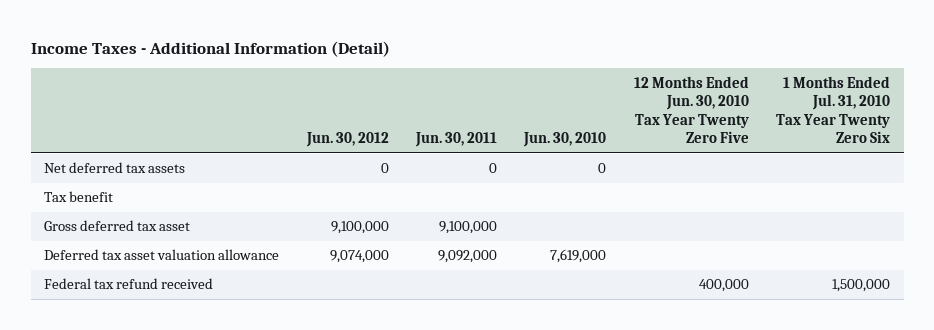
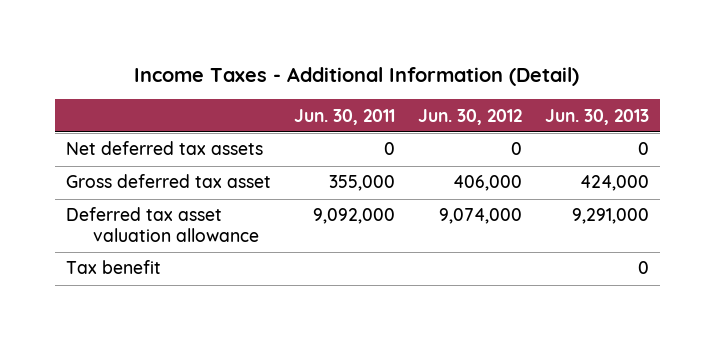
- | Jun. 30, 2012 | Jun. 30, 2011 | Jun. 30, 2010 | 12 Months Ended Jun. 30, 2010 Tax Year Twenty Zero Five | 1 Months Ended Jul. 31, 2010 Tax Year Twenty Zero Six
+ | Jun. 30, 2011 | Jun. 30, 2012 | Jun. 30, 2013
- Gross deferred tax asset | 9,100,000 | 9,100,000 | | |
+ Gross deferred tax asset | 355,000 | 406,000 | 424,000
- Federal tax refund received | | | | 400,000 | 1,500,000
moved down: Tax benefit | | | 0

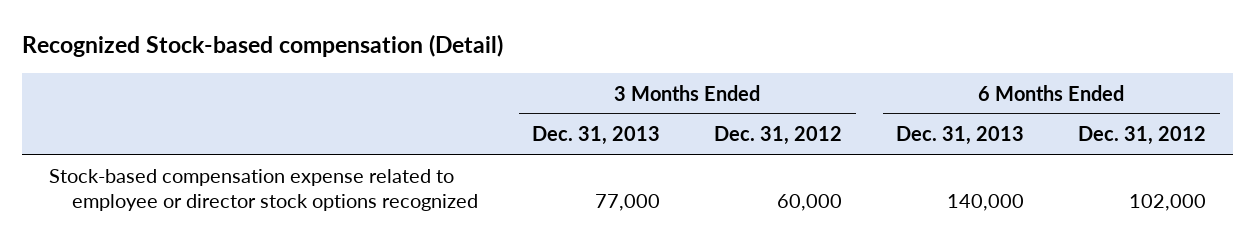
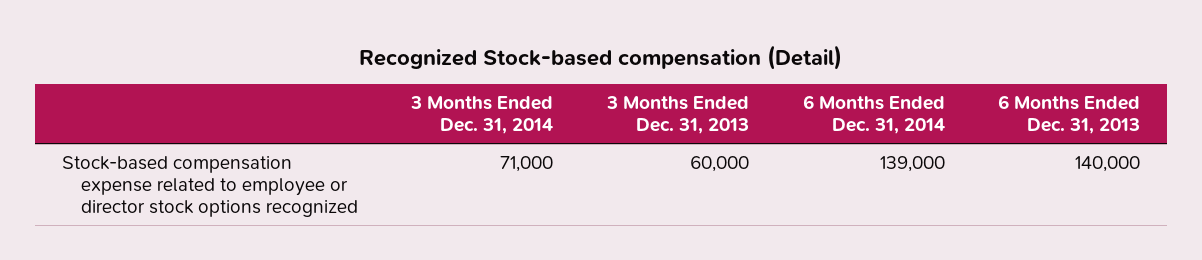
- | 3 Months Ended Dec. 31, 2013 | 3 Months Ended Dec. 31, 2012 | 6 Months Ended Dec. 31, 2013 | 6 Months Ended Dec. 31, 2012
+ | 3 Months Ended Dec. 31, 2014 | 3 Months Ended Dec. 31, 2013 | 6 Months Ended Dec. 31, 2014 | 6 Months Ended Dec. 31, 2013
- Stock-based compensation expense related to employee or director stock options recognized | 77,000 | 60,000 | 140,000 | 102,000
+ Stock-based compensation expense related to employee or director stock options recognized | 71,000 | 60,000 | 139,000 | 140,000

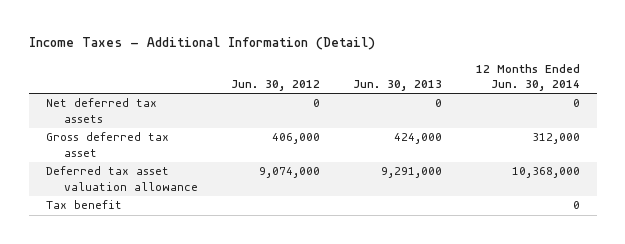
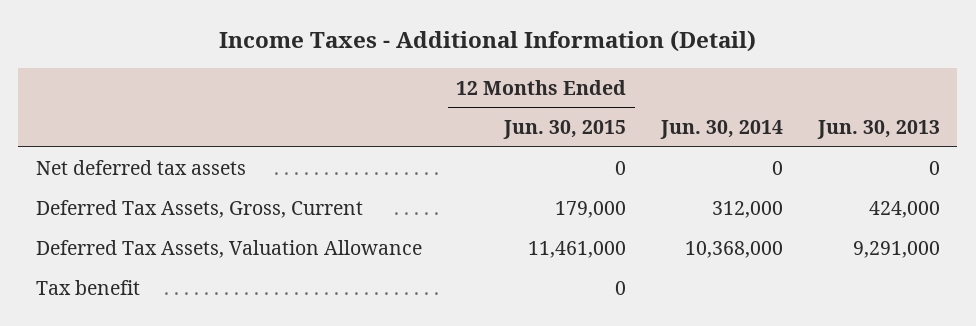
- | Jun. 30, 2012 | Jun. 30, 2013 | 12 Months Ended Jun. 30, 2014
+ | 12 Months Ended Jun. 30, 2015 | Jun. 30, 2014 | Jun. 30, 2013
- Gross deferred tax asset | 406,000 | 424,000 | 312,000
- Deferred tax asset valuation allowance | 9,074,000 | 9,291,000 | 10,368,000
+ Deferred Tax Assets, Gross, Current | 179,000 | 312,000 | 424,000
+ Deferred Tax Assets, Valuation Allowance | 11,461,000 | 10,368,000 | 9,291,000

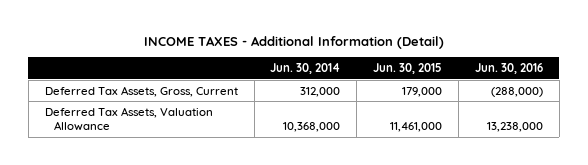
- Income Taxes - Additional Information (Detail)
+ INCOME TAXES - Additional Information (Detail)
- | 12 Months Ended Jun. 30, 2015 | Jun. 30, 2014 | Jun. 30, 2013
+ | Jun. 30, 2014 | Jun. 30, 2015 | Jun. 30, 2016
- Net deferred tax assets | 0 | 0 | 0
- Tax benefit | 0 | |

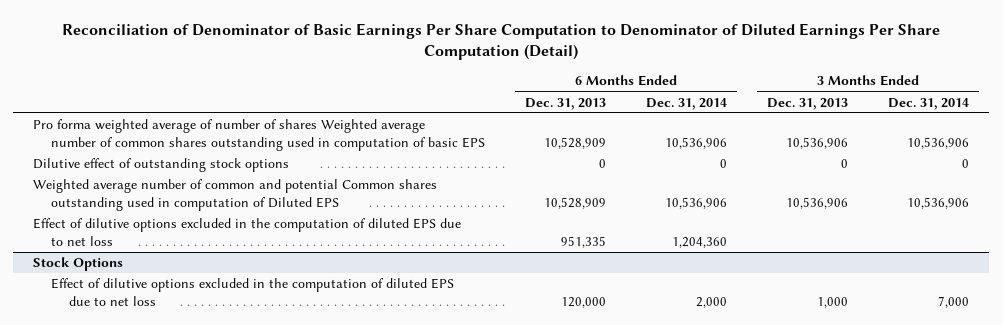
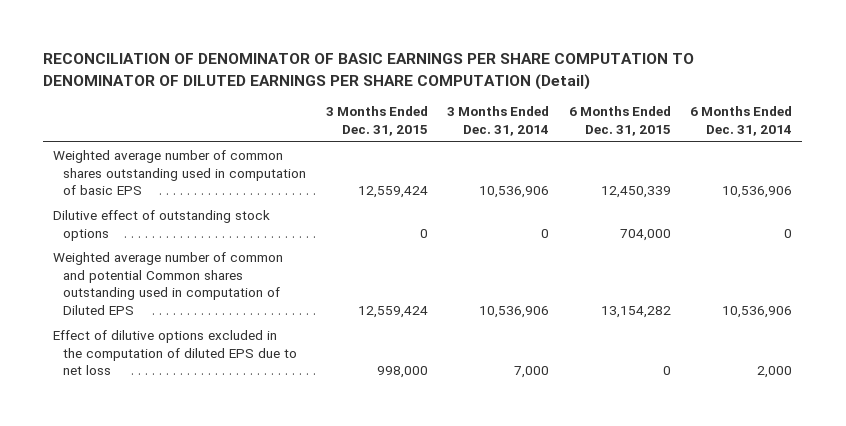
- Reconciliation of Denominator of Basic Earnings Per Share Computation to Denominator of Diluted Earnings Per Share Computation (Detail)
+ RECONCILIATION OF DENOMINATOR OF BASIC EARNINGS PER SHARE COMPUTATION TO DENOMINATOR OF DILUTED EARNINGS PER SHARE COMPUTATION (Detail)
- | 6 Months Ended Dec. 31, 2013 | 6 Months Ended Dec. 31, 2014 | 3 Months Ended Dec. 31, 2013 | 3 Months Ended Dec. 31, 2014
+ | 3 Months Ended Dec. 31, 2015 | 3 Months Ended Dec. 31, 2014 | 6 Months Ended Dec. 31, 2015 | 6 Months Ended Dec. 31, 2014
- Pro forma weighted average of number of shares Weighted average number of common shares outstanding used in computation of basic EPS | 10,528,909 | 10,536,906 | 10,536,906 | 10,536,906
+ Weighted average number of common shares outstanding used in computation of basic EPS | 12,559,424 | 10,536,906 | 12,450,339 | 10,536,906
- Effect of dilutive options excluded in the computation of diluted EPS due to net loss | 951,335 | 1,204,360 | |
- Stock Options

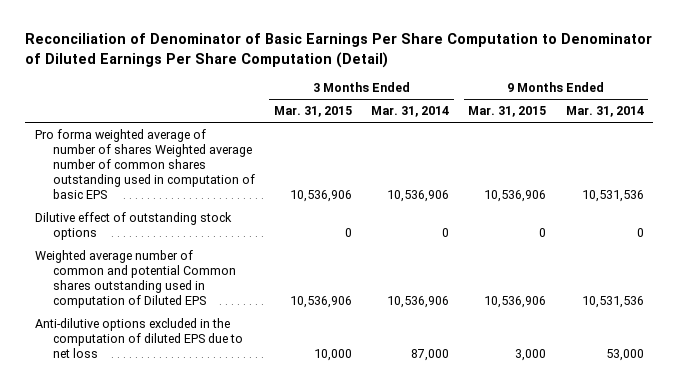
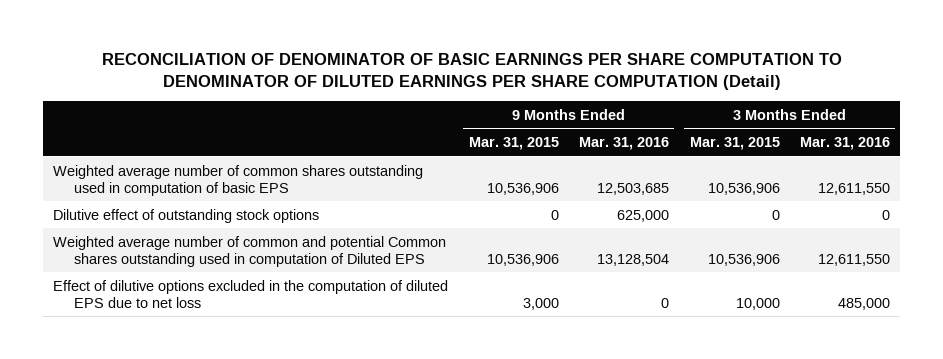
- Reconciliation of Denominator of Basic Earnings Per Share Computation to Denominator of Diluted Earnings Per Share Computation (Detail)
+ RECONCILIATION OF DENOMINATOR OF BASIC EARNINGS PER SHARE COMPUTATION TO DENOMINATOR OF DILUTED EARNINGS PER SHARE COMPUTATION (Detail)
- | 3 Months Ended Mar. 31, 2015 | 3 Months Ended Mar. 31, 2014 | 9 Months Ended Mar. 31, 2015 | 9 Months Ended Mar. 31, 2014
+ | 9 Months Ended Mar. 31, 2015 | 9 Months Ended Mar. 31, 2016 | 3 Months Ended Mar. 31, 2015 | 3 Months Ended Mar. 31, 2016
- Pro forma weighted average of number of shares Weighted average number of common shares outstanding used in computation of basic EPS | 10,536,906 | 10,536,906 | 10,536,906 | 10,531,536
+ Weighted average number of common shares outstanding used in computation of basic EPS | 10,536,906 | 12,503,685 | 10,536,906 | 12,611,550
- Anti-dilutive options excluded in the computation of diluted EPS due to net loss | 10,000 | 87,000 | 3,000 | 53,000
+ Effect of dilutive options excluded in the computation of diluted EPS due to net loss | 3,000 | 0 | 10,000 | 485,000

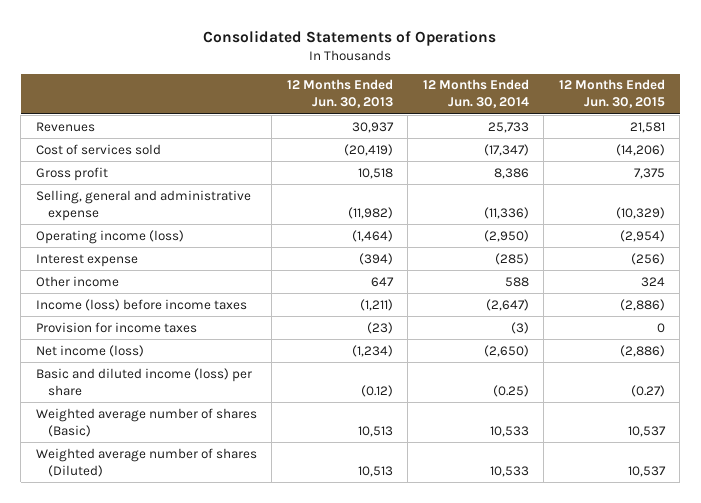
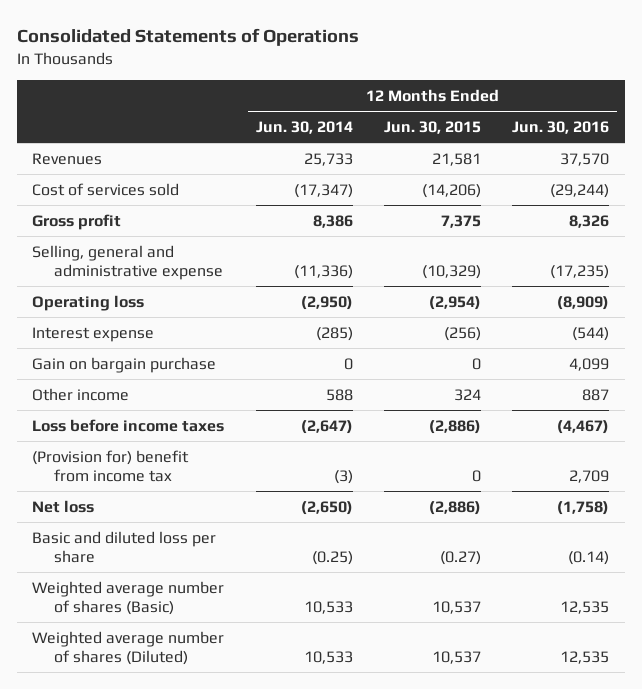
- | 12 Months Ended Jun. 30, 2013 | 12 Months Ended Jun. 30, 2014 | 12 Months Ended Jun. 30, 2015
+ | 12 Months Ended Jun. 30, 2014 | 12 Months Ended Jun. 30, 2015 | 12 Months Ended Jun. 30, 2016
- Operating income (loss) | (1,464) | (2,950) | (2,954)
+ Operating loss | (2,950) | (2,954) | (8,909)
+ Gain on bargain purchase | 0 | 0 | 4,099
- Income (loss) before income taxes | (1,211) | (2,647) | (2,886)
- Provision for income taxes | (23) | (3) | 0
- Net income (loss) | (1,234) | (2,650) | (2,886)
- Basic and diluted income (loss) per share | (0.12) | (0.25) | (0.27)
+ Loss before income taxes | (2,647) | (2,886) | (4,467)
+ (Provision for) benefit from income tax | (3) | 0 | 2,709
+ Net loss | (2,650) | (2,886) | (1,758)
+ Basic and diluted loss per share | (0.25) | (0.27) | (0.14)

